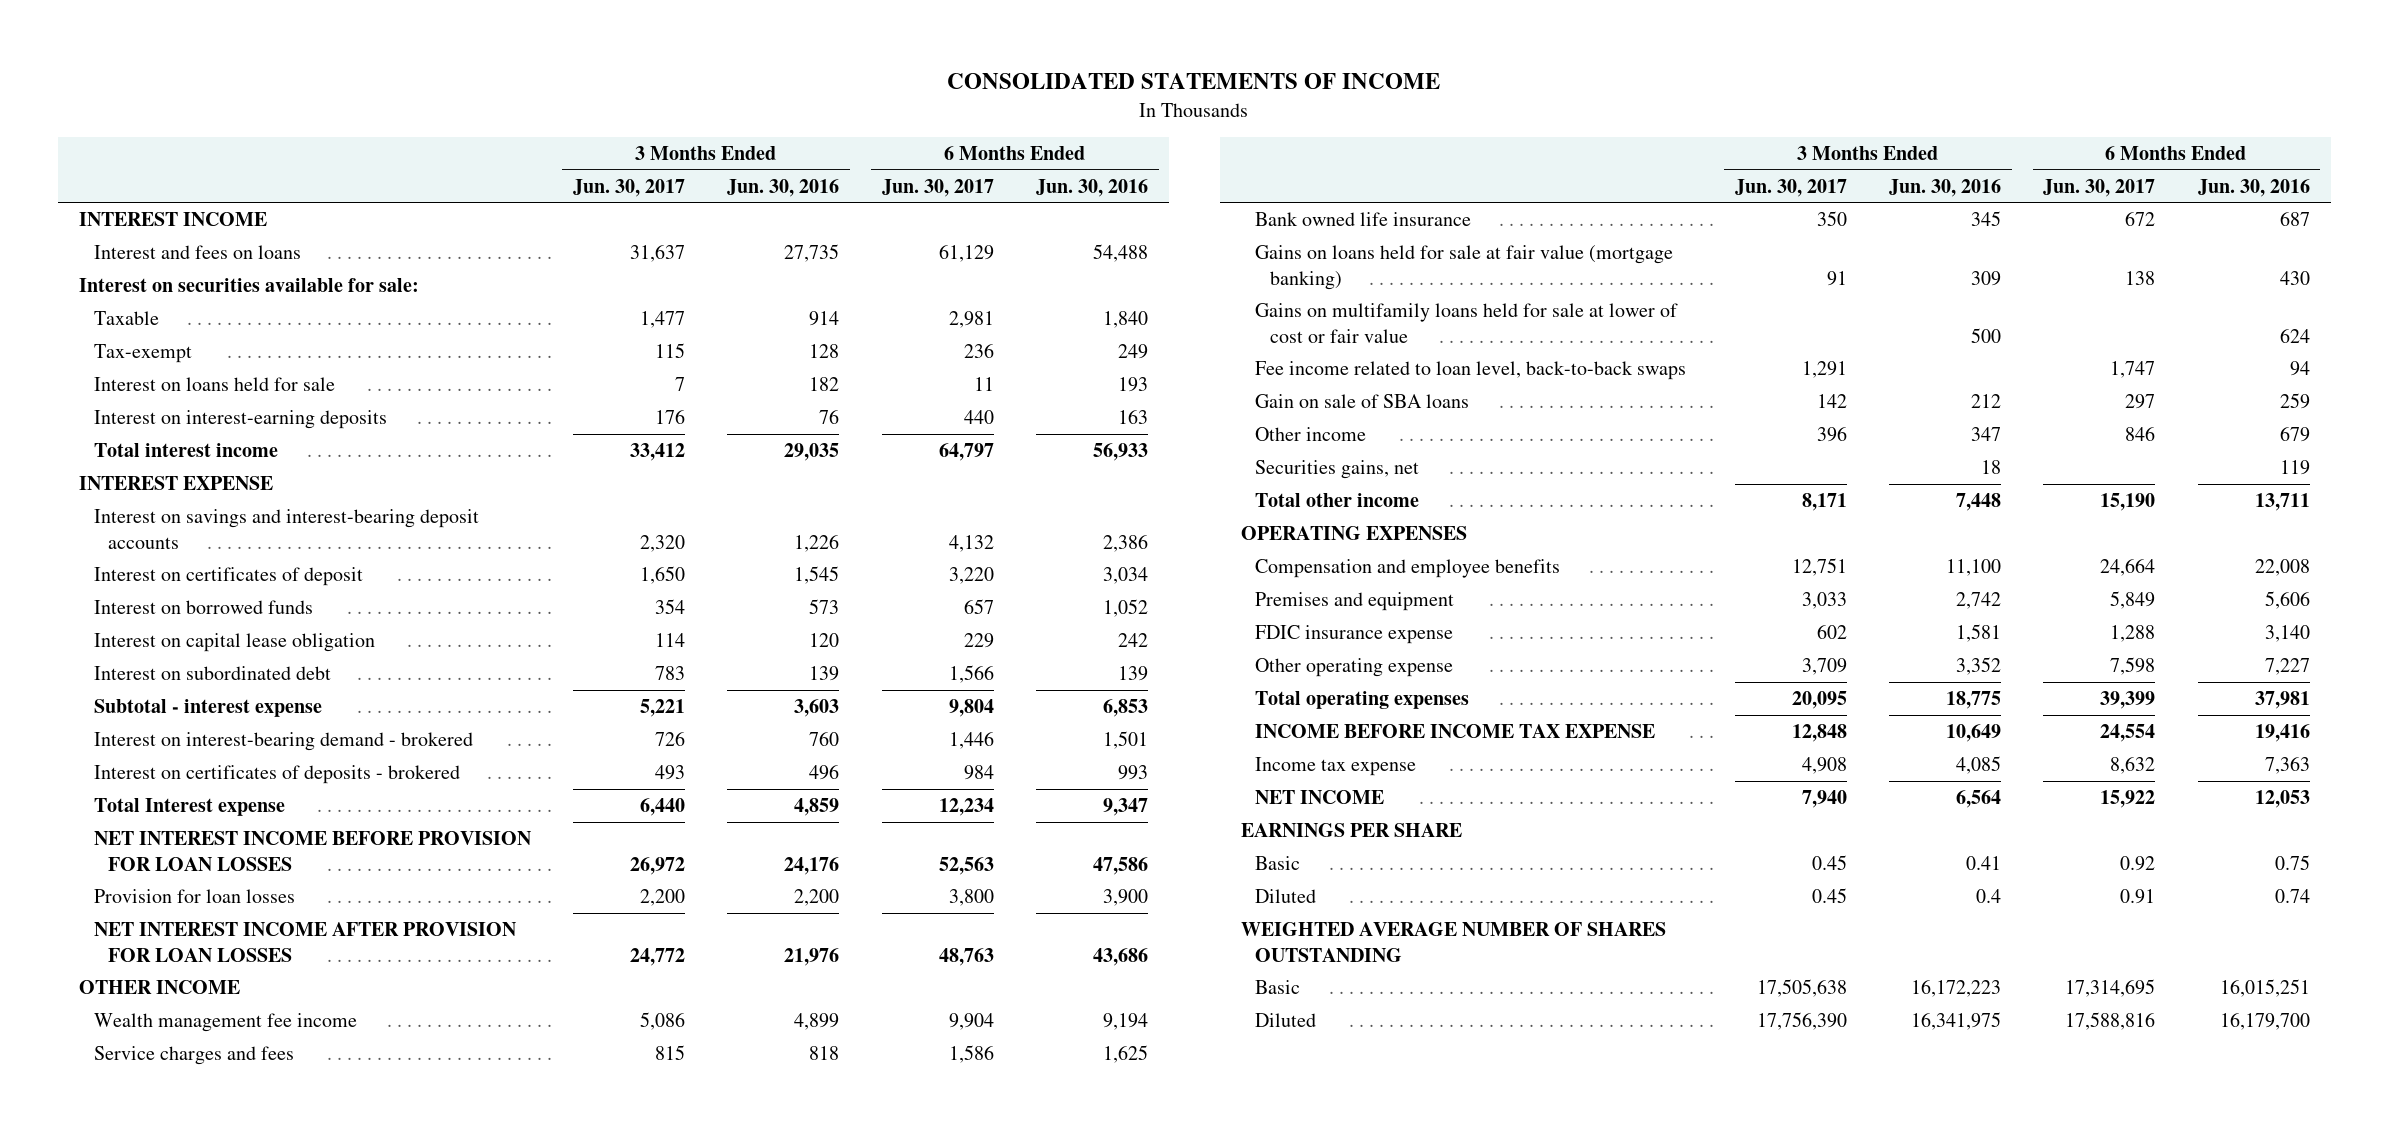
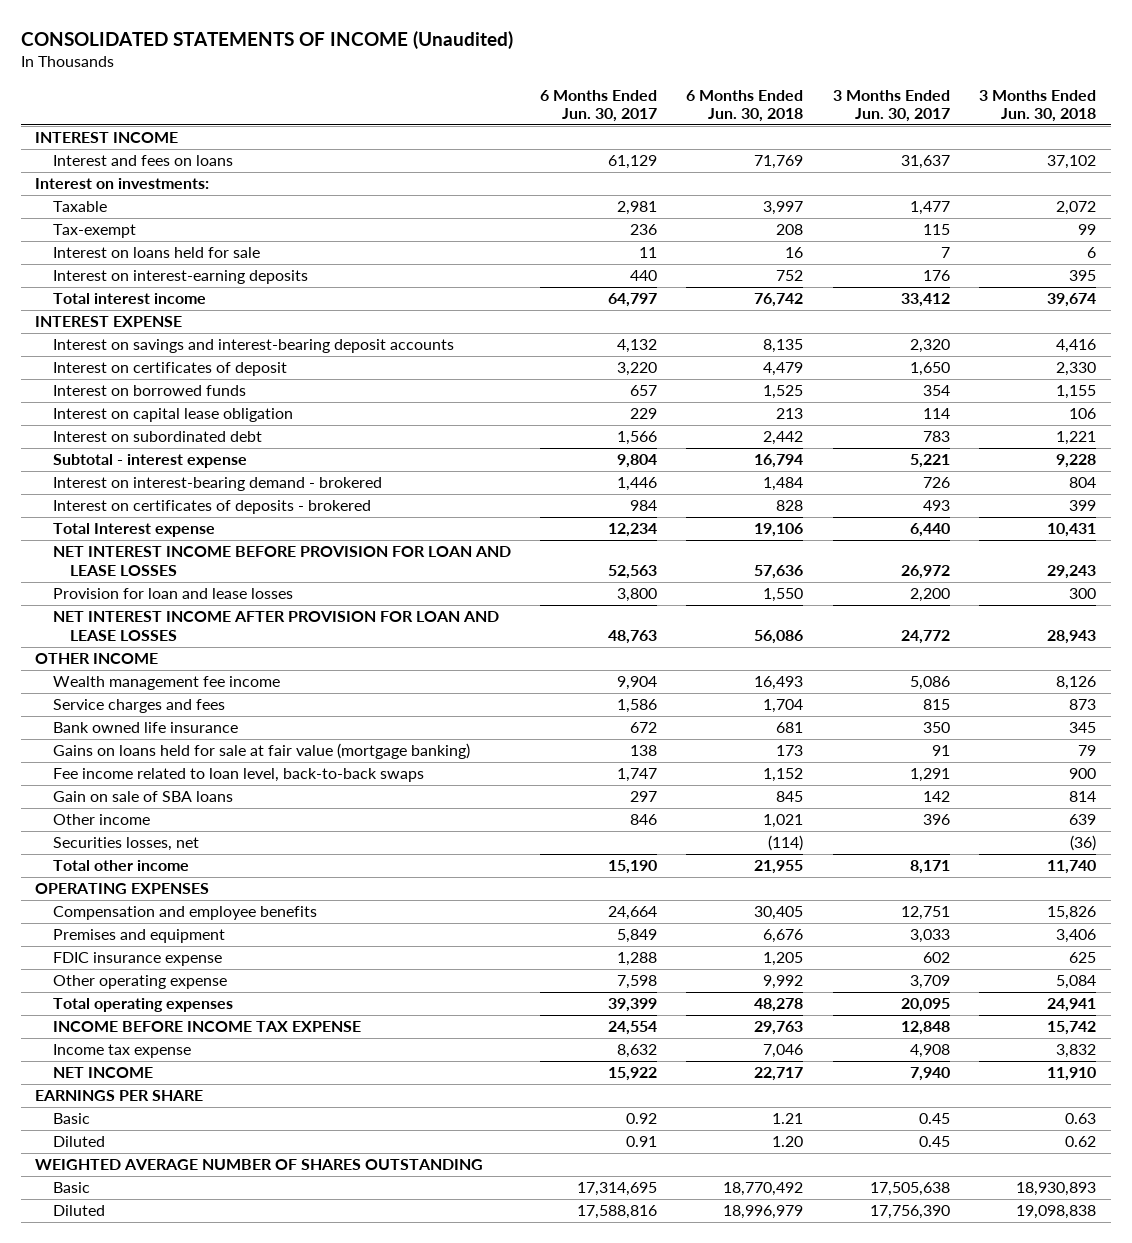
- CONSOLIDATED STATEMENTS OF INCOME
+ CONSOLIDATED STATEMENTS OF INCOME (Unaudited)
- | 3 Months Ended Jun. 30, 2017 | 3 Months Ended Jun. 30, 2016 | 6 Months Ended Jun. 30, 2017 | 6 Months Ended Jun. 30, 2016
+ | 6 Months Ended Jun. 30, 2017 | 6 Months Ended Jun. 30, 2018 | 3 Months Ended Jun. 30, 2017 | 3 Months Ended Jun. 30, 2018
- Interest on securities available for sale:
+ Interest on investments:
- NET INTEREST INCOME BEFORE PROVISION FOR LOAN LOSSES | 26,972 | 24,176 | 52,563 | 47,586
- Provision for loan losses | 2,200 | 2,200 | 3,800 | 3,900
- NET INTEREST INCOME AFTER PROVISION FOR LOAN LOSSES | 24,772 | 21,976 | 48,763 | 43,686
+ NET INTEREST INCOME BEFORE PROVISION FOR LOAN AND LEASE LOSSES | 52,563 | 57,636 | 26,972 | 29,243
+ Provision for loan and lease losses | 3,800 | 1,550 | 2,200 | 300
+ NET INTEREST INCOME AFTER PROVISION FOR LOAN AND LEASE LOSSES | 48,763 | 56,086 | 24,772 | 28,943
- Gains on multifamily loans held for sale at lower of cost or fair value | | 500 | | 624
- Securities gains, net | | 18 | | 119
+ Securities losses, net | | (114) | | (36)

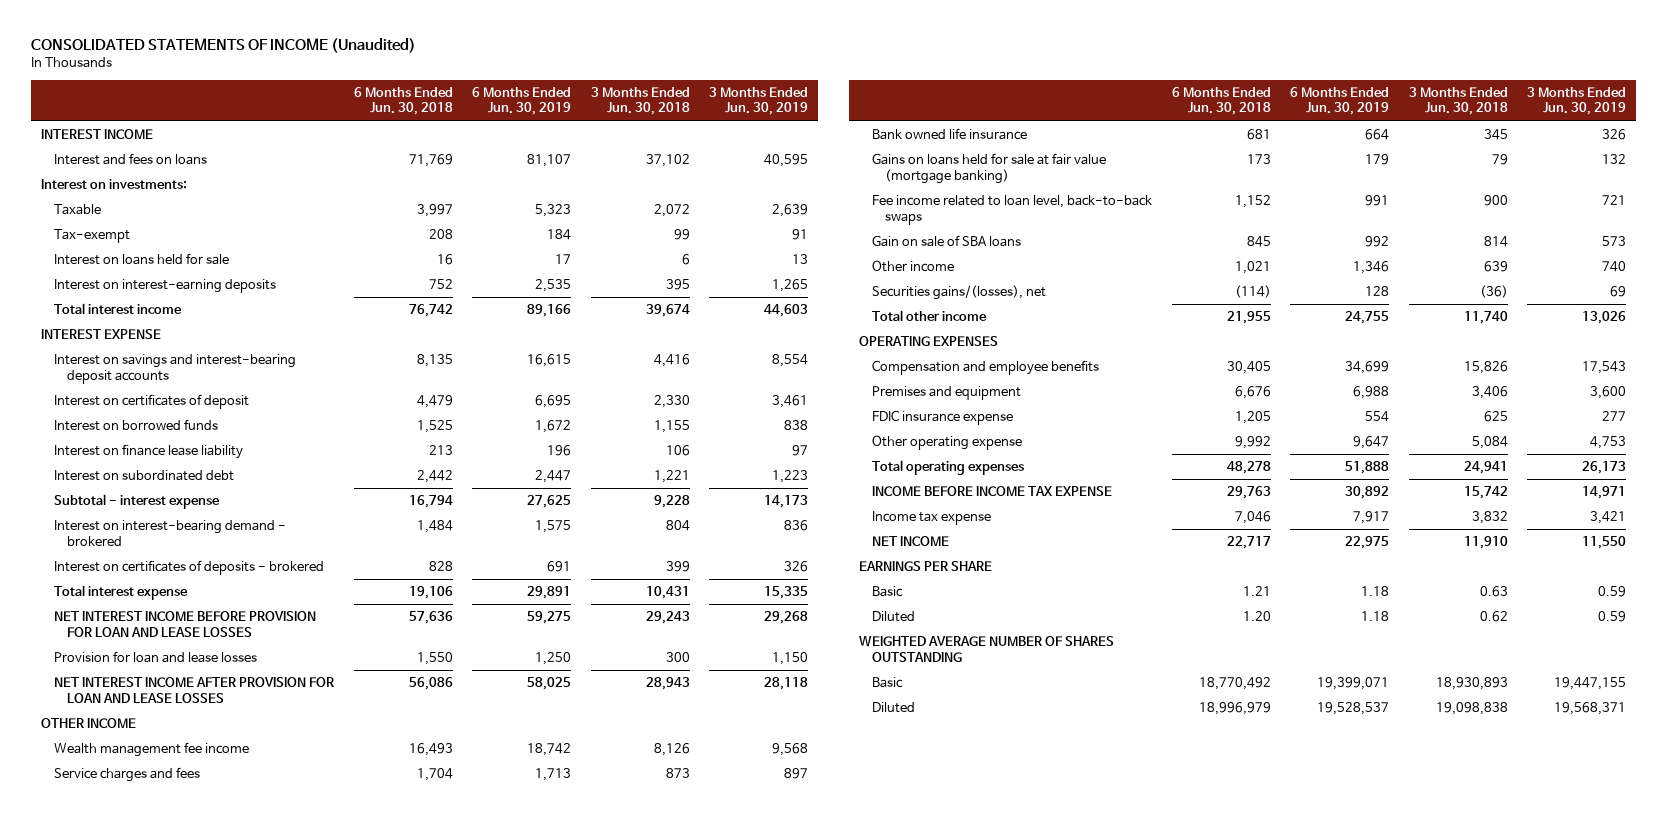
- | 6 Months Ended Jun. 30, 2017 | 6 Months Ended Jun. 30, 2018 | 3 Months Ended Jun. 30, 2017 | 3 Months Ended Jun. 30, 2018
+ | 6 Months Ended Jun. 30, 2018 | 6 Months Ended Jun. 30, 2019 | 3 Months Ended Jun. 30, 2018 | 3 Months Ended Jun. 30, 2019
- Interest on capital lease obligation | 229 | 213 | 114 | 106
+ Interest on finance lease liability | 213 | 196 | 106 | 97
- Total Interest expense | 12,234 | 19,106 | 6,440 | 10,431
+ Total interest expense | 19,106 | 29,891 | 10,431 | 15,335
- Securities losses, net | | (114) | | (36)
+ Securities gains/(losses), net | (114) | 128 | (36) | 69

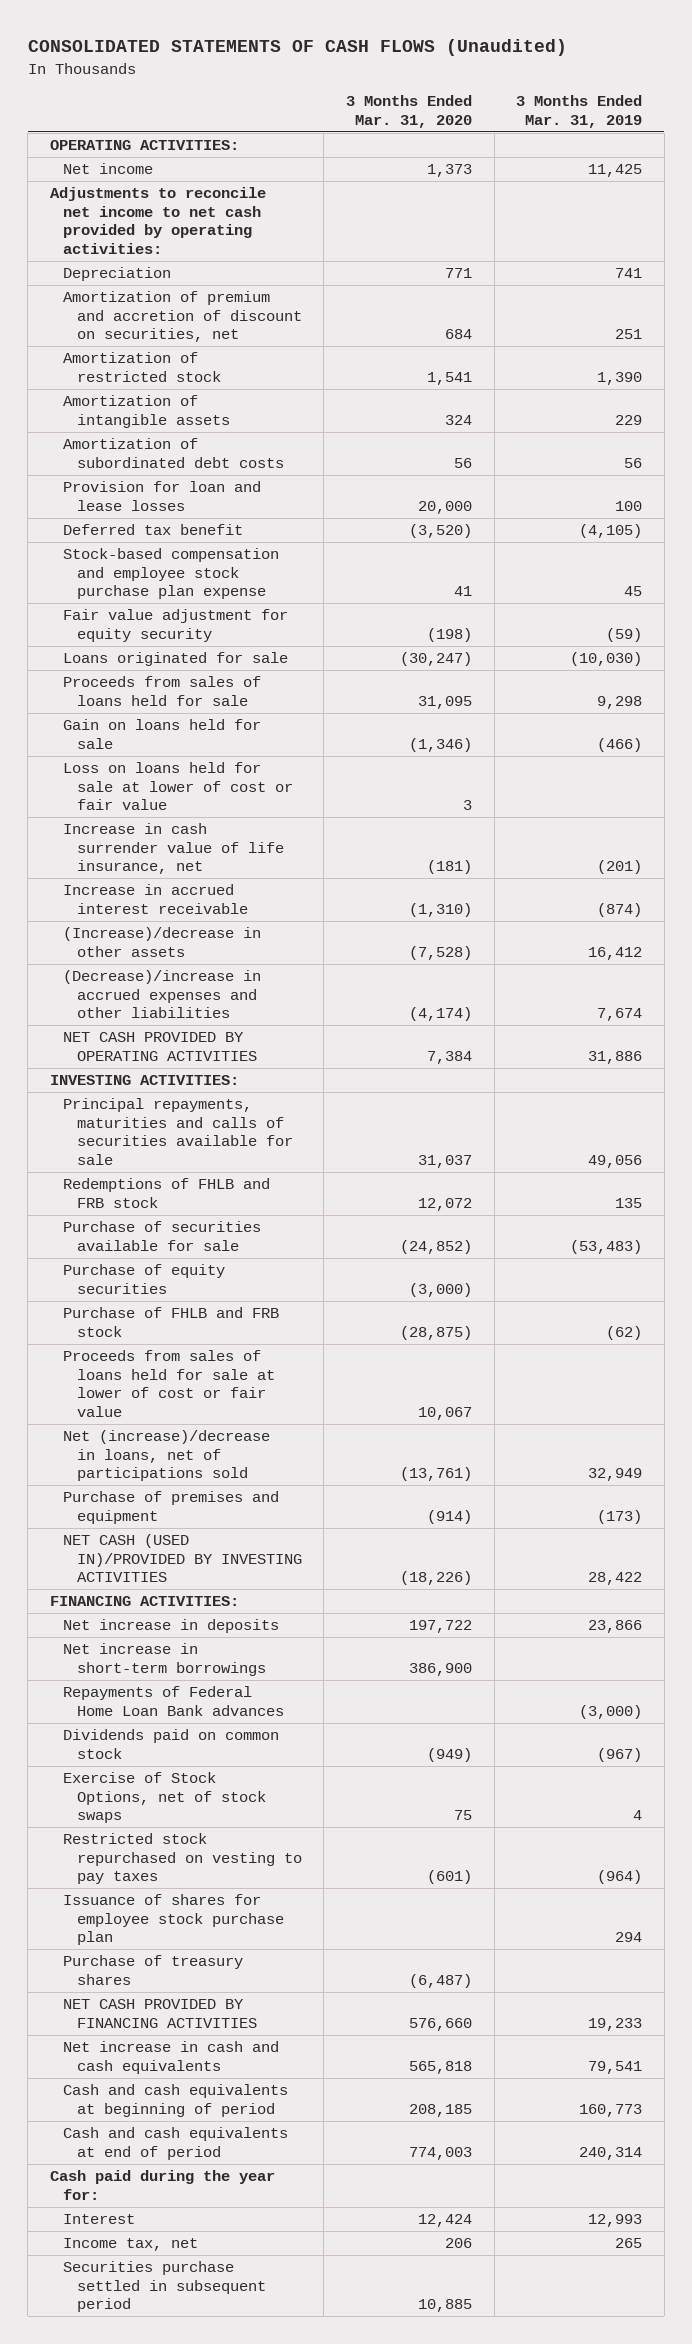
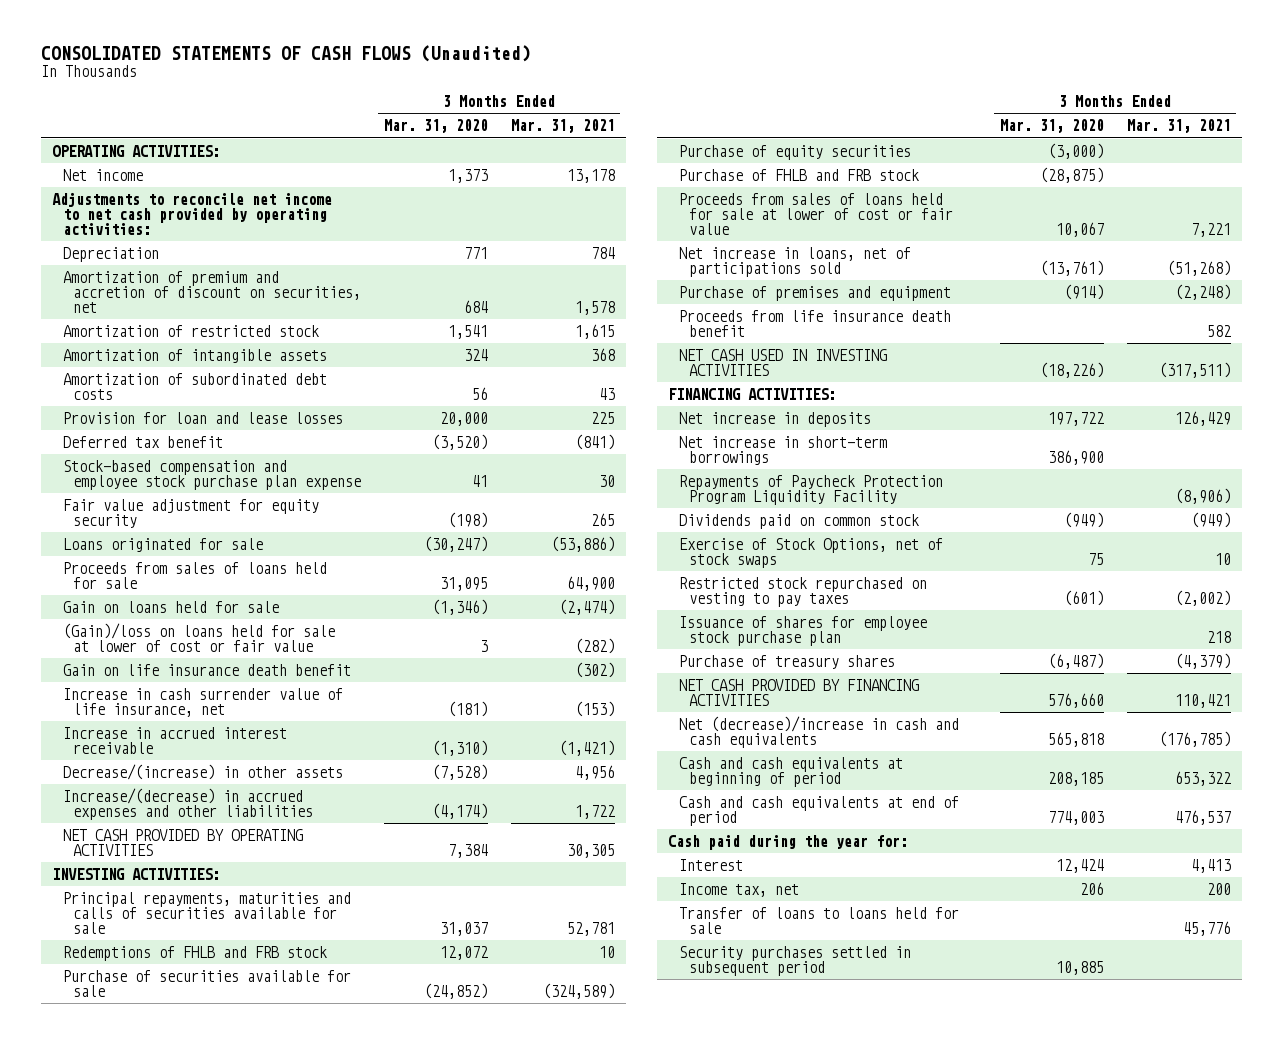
- | 3 Months Ended Mar. 31, 2020 | 3 Months Ended Mar. 31, 2019
+ | 3 Months Ended Mar. 31, 2020 | 3 Months Ended Mar. 31, 2021
- Loss on loans held for sale at lower of cost or fair value | 3 |
+ (Gain)/loss on loans held for sale at lower of cost or fair value | 3 | (282)
+ Gain on life insurance death benefit | | (302)
- (Increase)/decrease in other assets | (7,528) | 16,412
- (Decrease)/increase in accrued expenses and other liabilities | (4,174) | 7,674
+ Decrease/(increase) in other assets | (7,528) | 4,956
+ Increase/(decrease) in accrued expenses and other liabilities | (4,174) | 1,722
- Net (increase)/decrease in loans, net of participations sold | (13,761) | 32,949
+ Net increase in loans, net of participations sold | (13,761) | (51,268)
- NET CASH (USED IN)/PROVIDED BY INVESTING ACTIVITIES | (18,226) | 28,422
+ Proceeds from life insurance death benefit | | 582
+ NET CASH USED IN INVESTING ACTIVITIES | (18,226) | (317,511)
- Repayments of Federal Home Loan Bank advances | | (3,000)
+ Repayments of Paycheck Protection Program Liquidity Facility | | (8,906)
- Net increase in cash and cash equivalents | 565,818 | 79,541
+ Net (decrease)/increase in cash and cash equivalents | 565,818 | (176,785)
- Securities purchase settled in subsequent period | 10,885 |
+ Transfer of loans to loans held for sale | | 45,776
+ Security purchases settled in subsequent period | 10,885 |

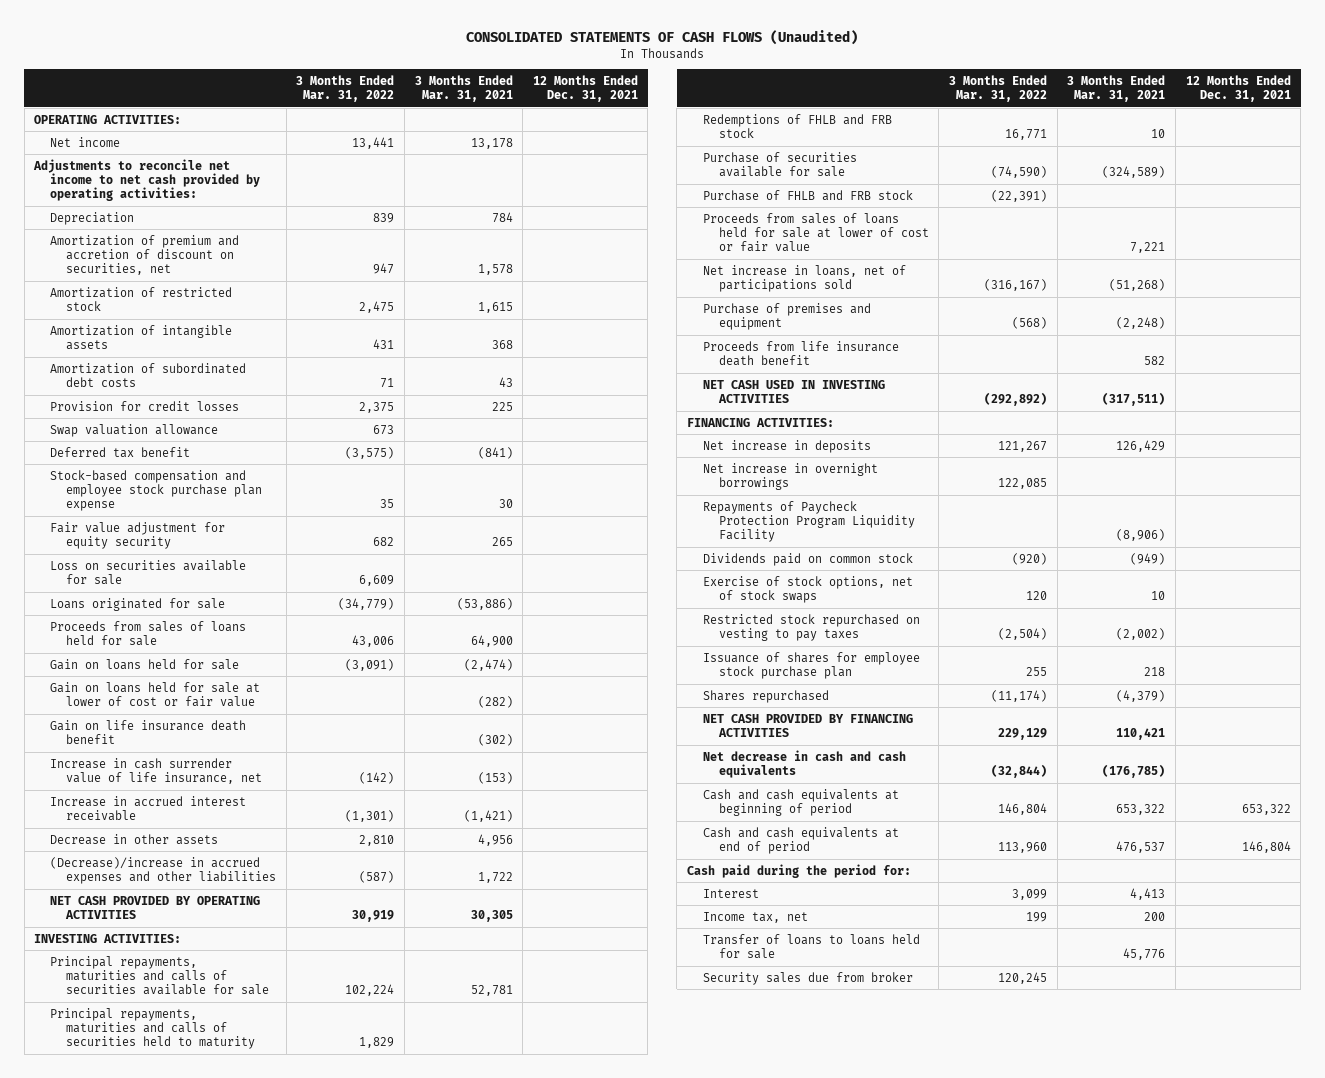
- | 3 Months Ended Mar. 31, 2020 | 3 Months Ended Mar. 31, 2021
+ | 3 Months Ended Mar. 31, 2022 | 3 Months Ended Mar. 31, 2021 | 12 Months Ended Dec. 31, 2021
- Provision for loan and lease losses | 20,000 | 225
+ Provision for credit losses | 2,375 | 225 |
+ Swap valuation allowance | 673 | |
+ Loss on securities available for sale | 6,609 | |
- (Gain)/loss on loans held for sale at lower of cost or fair value | 3 | (282)
+ Gain on loans held for sale at lower of cost or fair value | | (282) |
- Decrease/(increase) in other assets | (7,528) | 4,956
- Increase/(decrease) in accrued expenses and other liabilities | (4,174) | 1,722
+ Decrease in other assets | 2,810 | 4,956 |
+ (Decrease)/increase in accrued expenses and other liabilities | (587) | 1,722 |
+ Principal repayments, maturities and calls of securities held to maturity | 1,829 | |
- Purchase of equity securities | (3,000) |
- Net increase in short-term borrowings | 386,900 |
+ Net increase in overnight borrowings | 122,085 | |
- Exercise of Stock Options, net of stock swaps | 75 | 10
+ Exercise of stock options, net of stock swaps | 120 | 10 |
- Purchase of treasury shares | (6,487) | (4,379)
+ Shares repurchased | (11,174) | (4,379) |
- Net (decrease)/increase in cash and cash equivalents | 565,818 | (176,785)
+ Net decrease in cash and cash equivalents | (32,844) | (176,785) |
- Cash paid during the year for:
+ Cash paid during the period for:
- Security purchases settled in subsequent period | 10,885 |
+ Security sales due from broker | 120,245 | |

